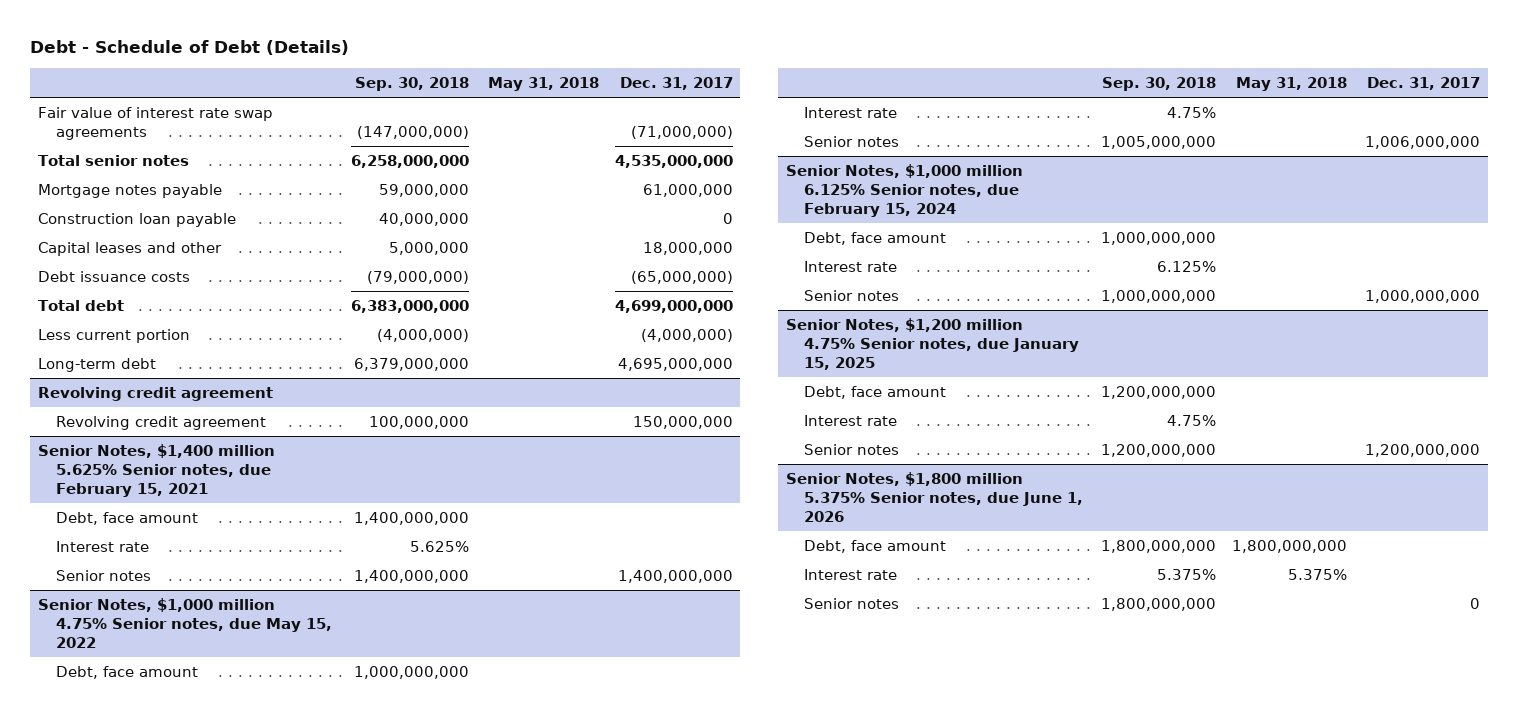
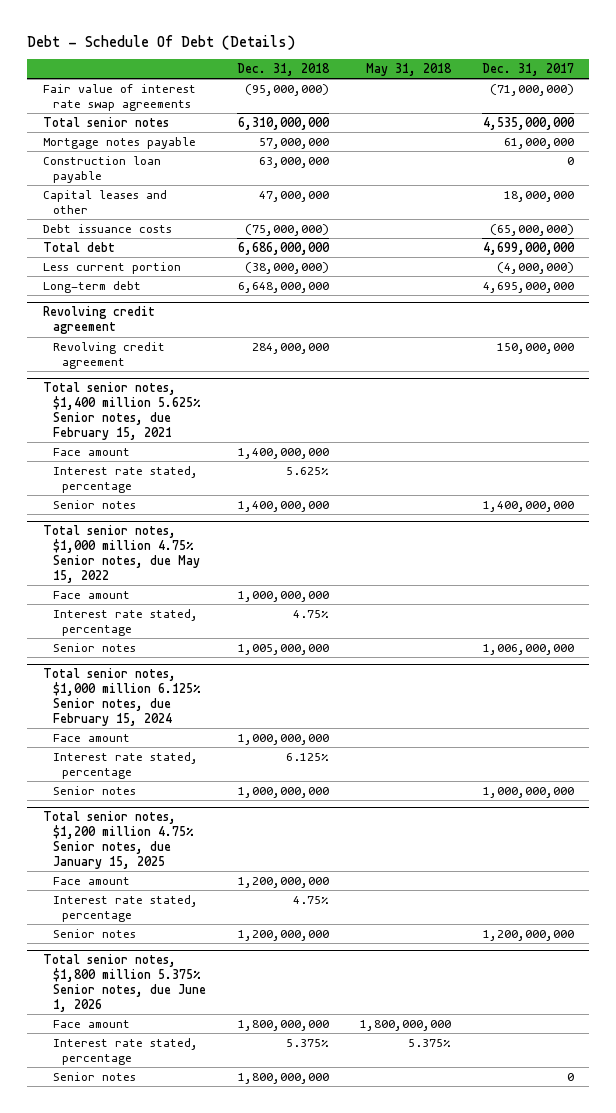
- Debt - Schedule of Debt (Details)
+ Debt - Schedule Of Debt (Details)
- | Sep. 30, 2018 | May 31, 2018 | Dec. 31, 2017
+ | Dec. 31, 2018 | May 31, 2018 | Dec. 31, 2017
- Senior Notes, $1,400 million 5.625% Senior notes, due February 15, 2021
- Debt, face amount | 1,400,000,000 | |
- Interest rate | 5.625% | |
+ Total senior notes, $1,400 million 5.625% Senior notes, due February 15, 2021
+ Face amount | 1,400,000,000 | |
+ Interest rate stated, percentage | 5.625% | |
- Senior Notes, $1,000 million 4.75% Senior notes, due May 15, 2022
- Debt, face amount | 1,000,000,000 | |
- Interest rate | 4.75% | |
+ Total senior notes, $1,000 million 4.75% Senior notes, due May 15, 2022
+ Face amount | 1,000,000,000 | |
+ Interest rate stated, percentage | 4.75% | |
- Senior Notes, $1,000 million 6.125% Senior notes, due February 15, 2024
- Debt, face amount | 1,000,000,000 | |
- Interest rate | 6.125% | |
+ Total senior notes, $1,000 million 6.125% Senior notes, due February 15, 2024
+ Face amount | 1,000,000,000 | |
+ Interest rate stated, percentage | 6.125% | |
- Senior Notes, $1,200 million 4.75% Senior notes, due January 15, 2025
- Debt, face amount | 1,200,000,000 | |
- Interest rate | 4.75% | |
+ Total senior notes, $1,200 million 4.75% Senior notes, due January 15, 2025
+ Face amount | 1,200,000,000 | |
+ Interest rate stated, percentage | 4.75% | |
- Senior Notes, $1,800 million 5.375% Senior notes, due June 1, 2026
- Debt, face amount | 1,800,000,000 | 1,800,000,000 |
- Interest rate | 5.375% | 5.375% |
+ Total senior notes, $1,800 million 5.375% Senior notes, due June 1, 2026
+ Face amount | 1,800,000,000 | 1,800,000,000 |
+ Interest rate stated, percentage | 5.375% | 5.375% |

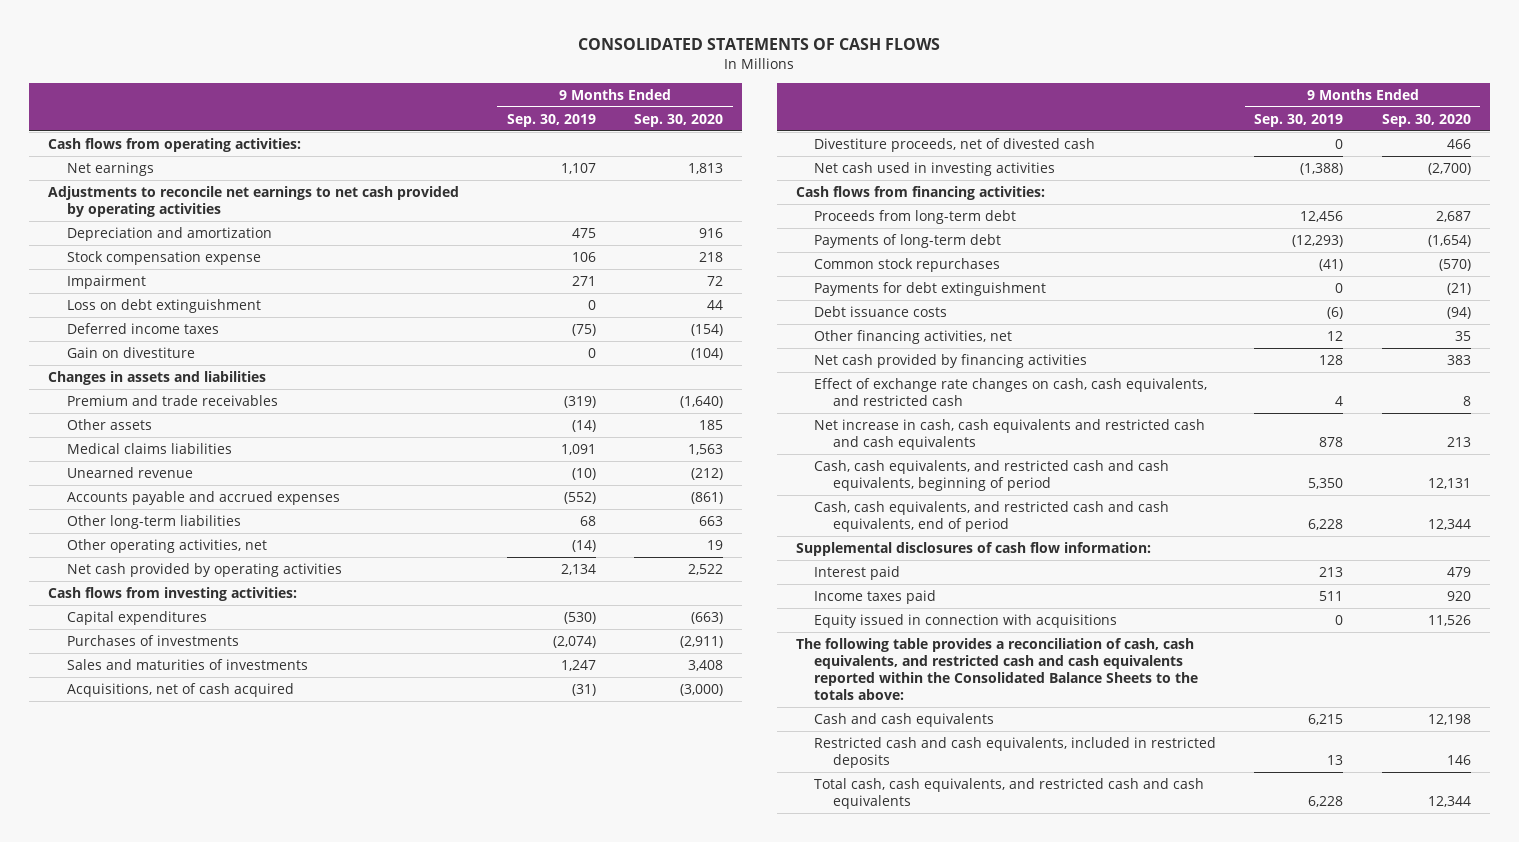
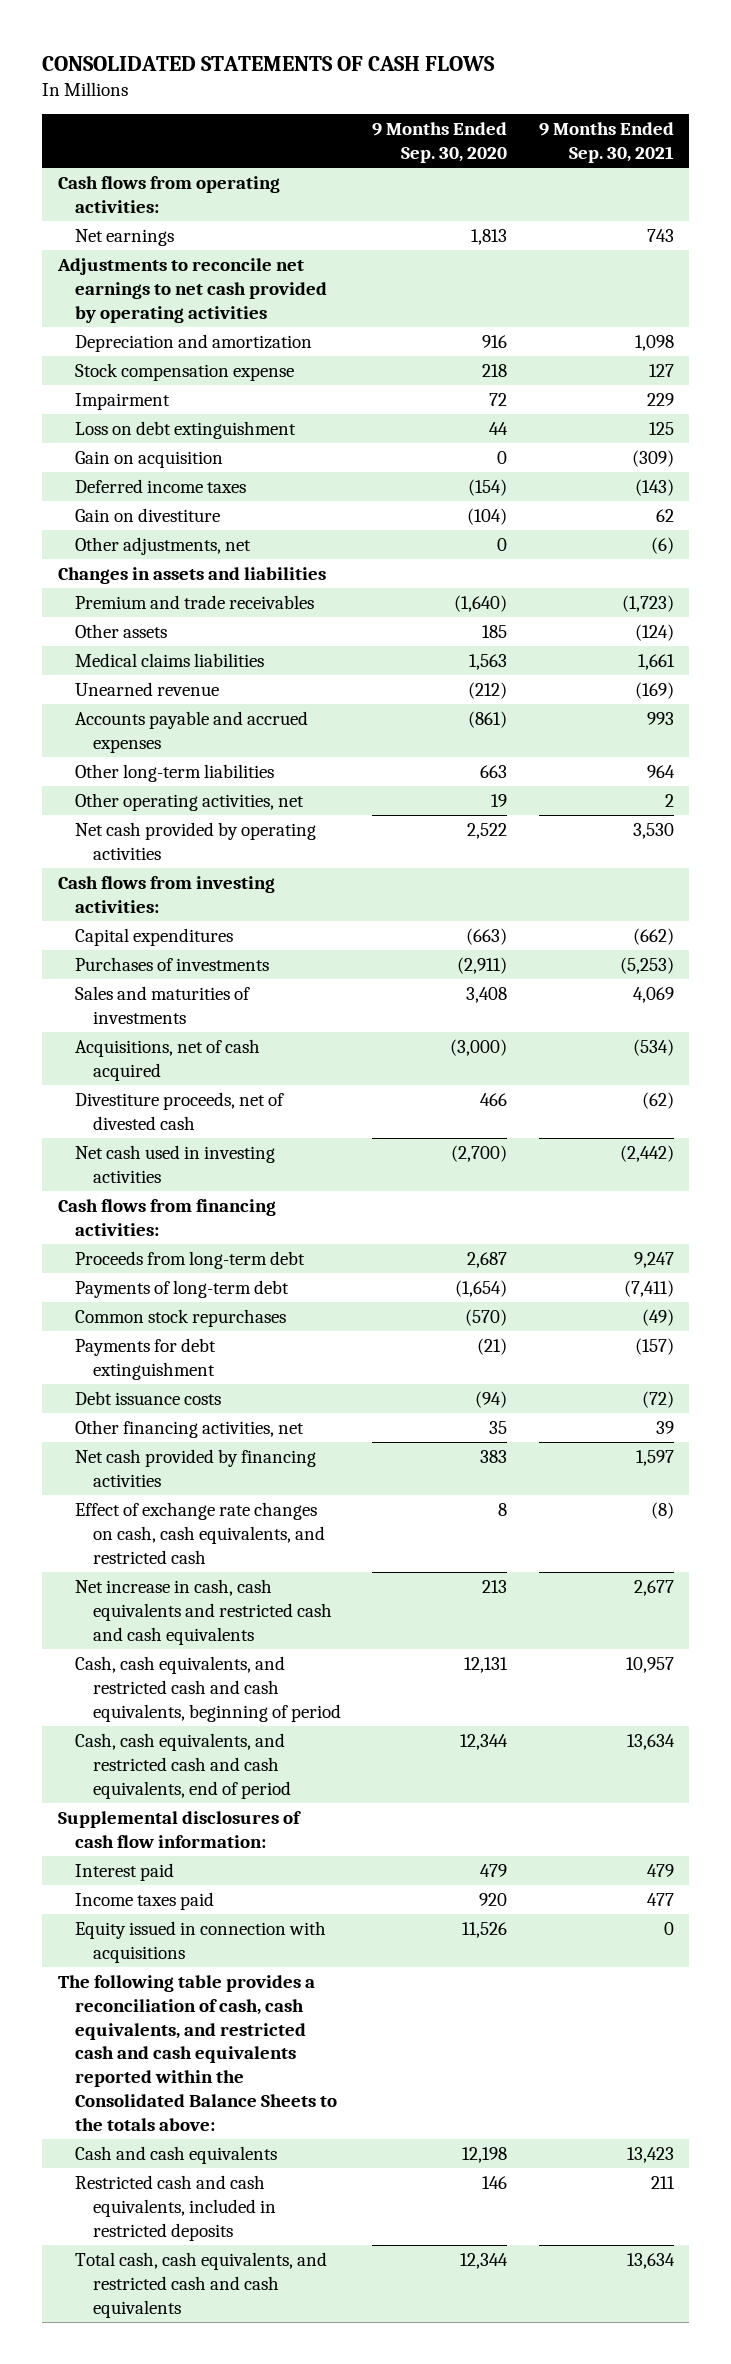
- | 9 Months Ended Sep. 30, 2019 | 9 Months Ended Sep. 30, 2020
+ | 9 Months Ended Sep. 30, 2020 | 9 Months Ended Sep. 30, 2021
+ Gain on acquisition | 0 | (309)
+ Other adjustments, net | 0 | (6)

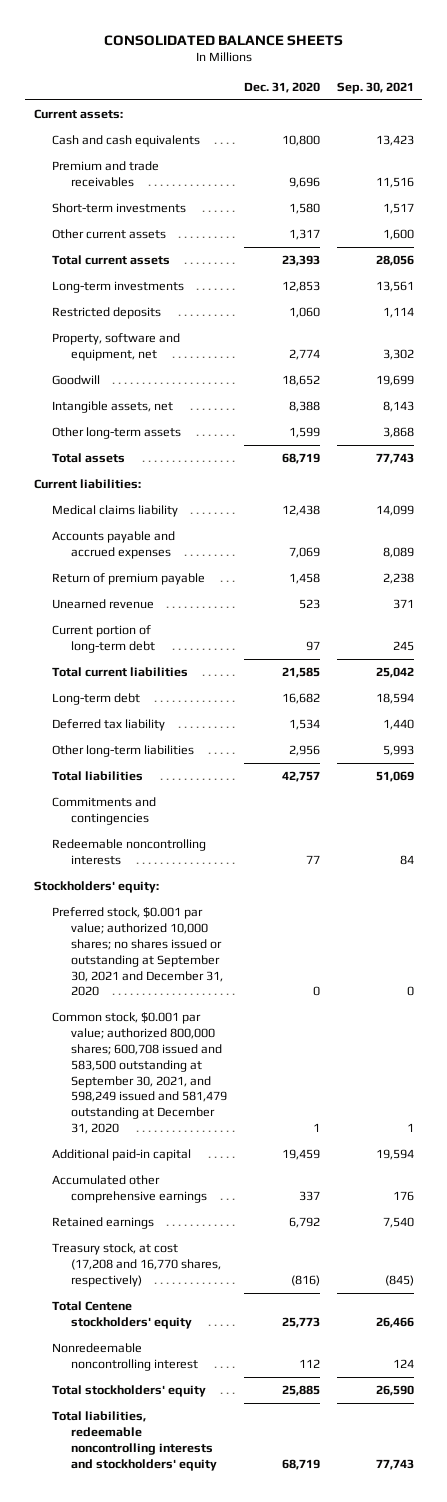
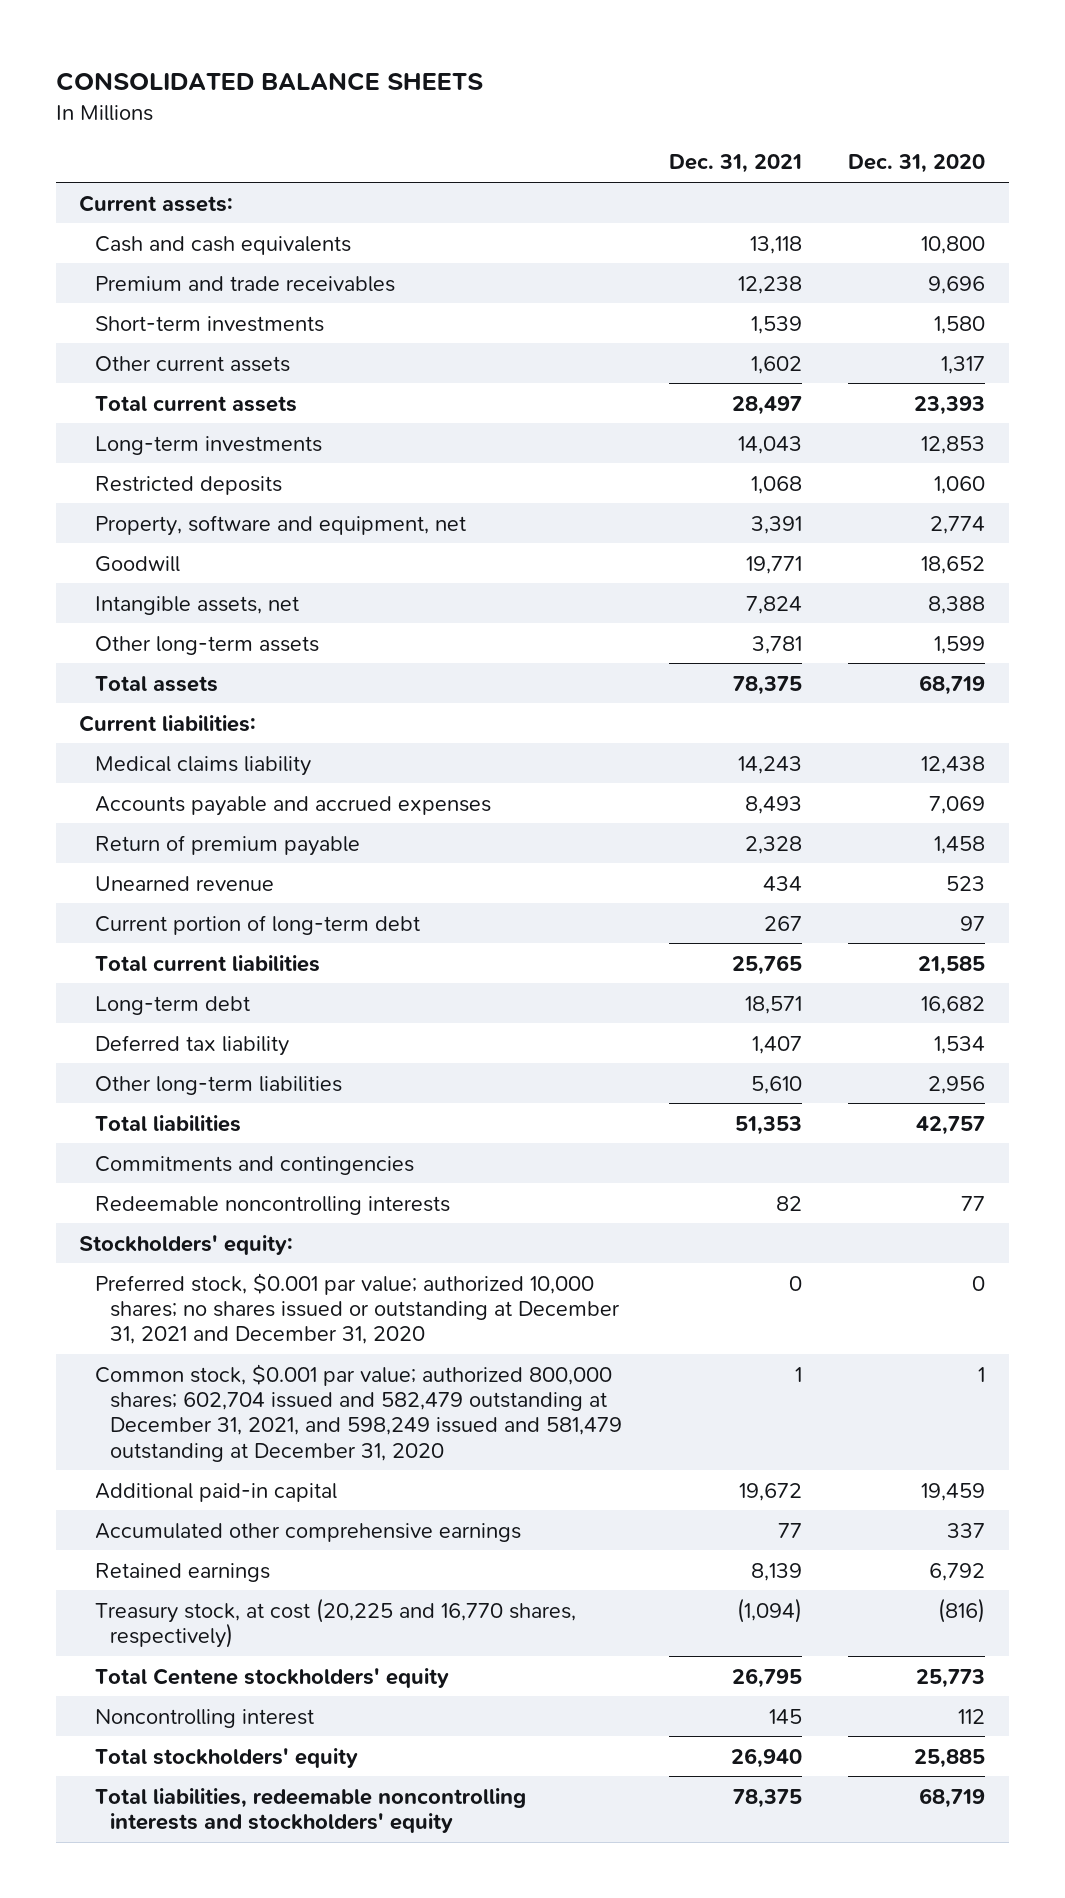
- | Dec. 31, 2020 | Sep. 30, 2021
+ | Dec. 31, 2021 | Dec. 31, 2020
- Preferred stock, $0.001 par value; authorized 10,000 shares; no shares issued or outstanding at September 30, 2021 and December 31, 2020 | 0 | 0
- Common stock, $0.001 par value; authorized 800,000 shares; 600,708 issued and 583,500 outstanding at September 30, 2021, and 598,249 issued and 581,479 outstanding at December 31, 2020 | 1 | 1
+ Preferred stock, $0.001 par value; authorized 10,000 shares; no shares issued or outstanding at December 31, 2021 and December 31, 2020 | 0 | 0
+ Common stock, $0.001 par value; authorized 800,000 shares; 602,704 issued and 582,479 outstanding at December 31, 2021, and 598,249 issued and 581,479 outstanding at December 31, 2020 | 1 | 1
- Treasury stock, at cost (17,208 and 16,770 shares, respectively) | (816) | (845)
+ Treasury stock, at cost (20,225 and 16,770 shares, respectively) | (1,094) | (816)
- Nonredeemable noncontrolling interest | 112 | 124
+ Noncontrolling interest | 145 | 112

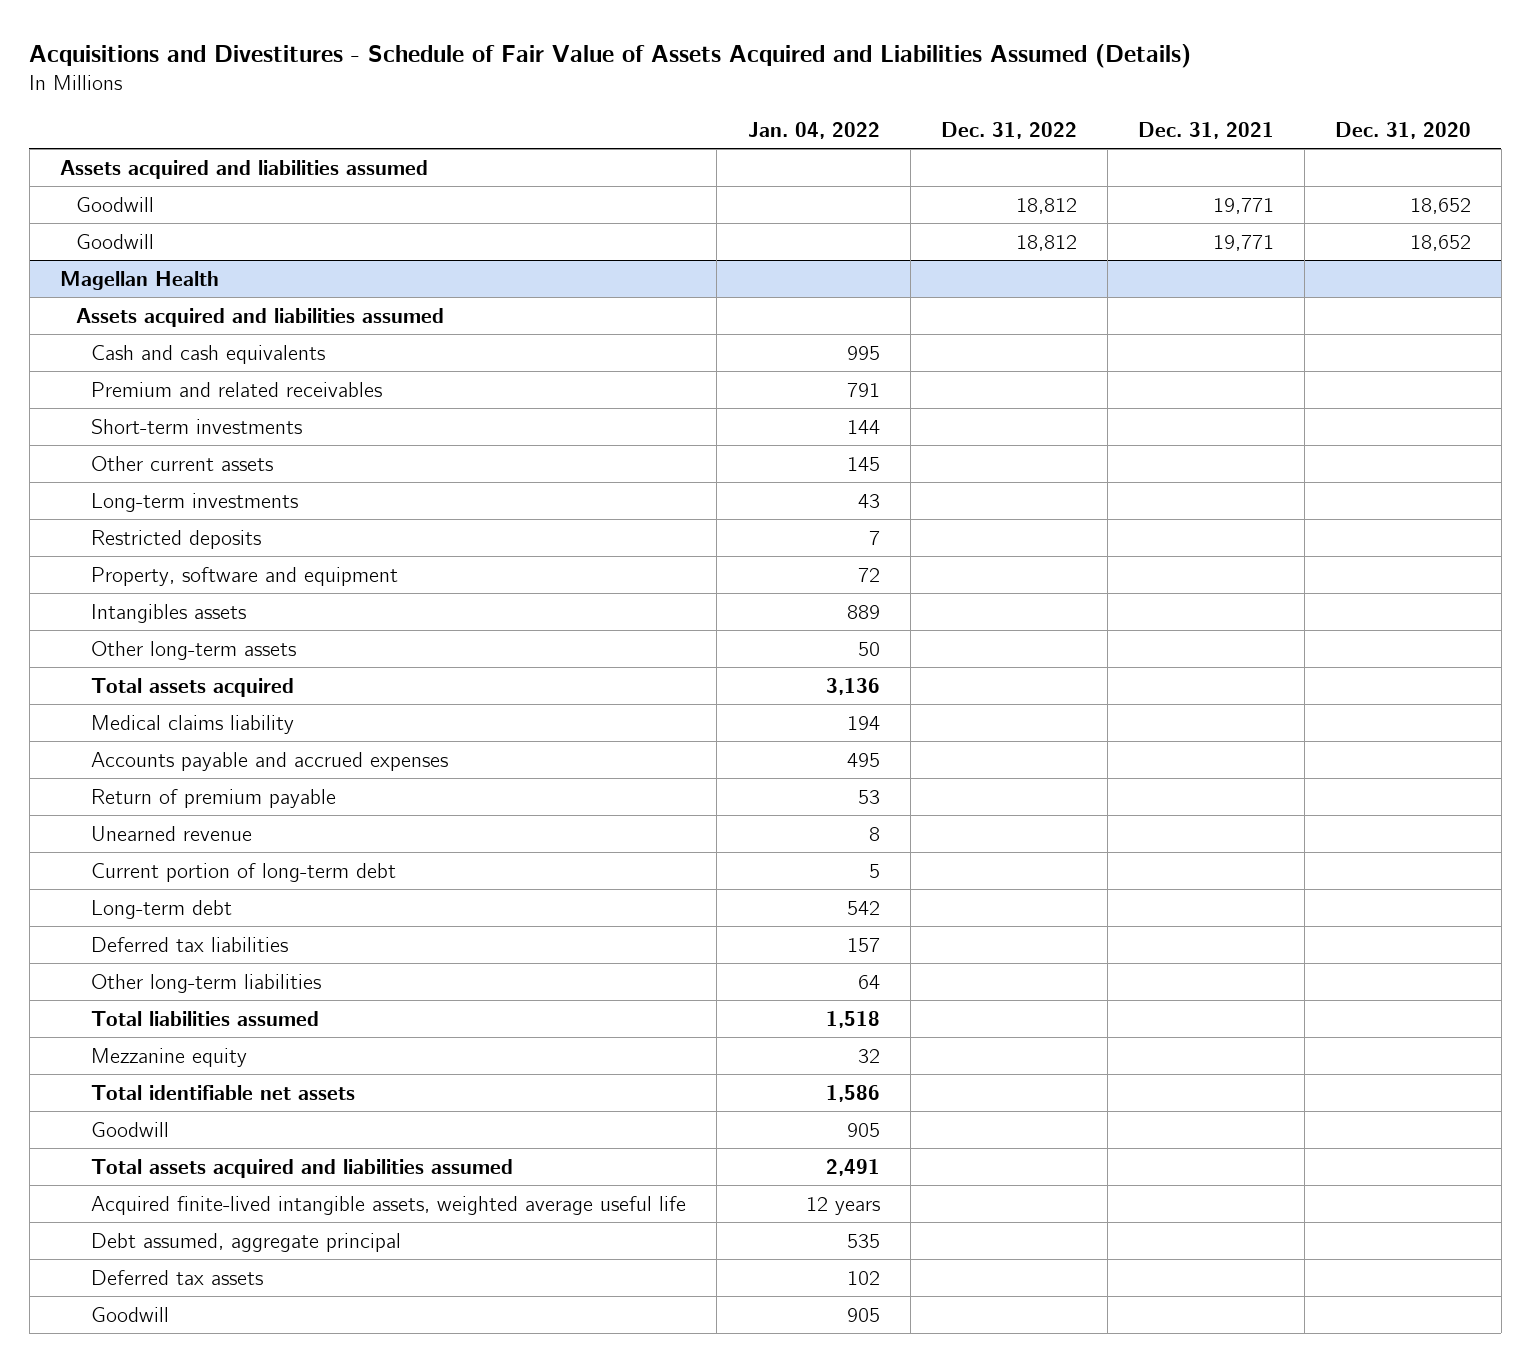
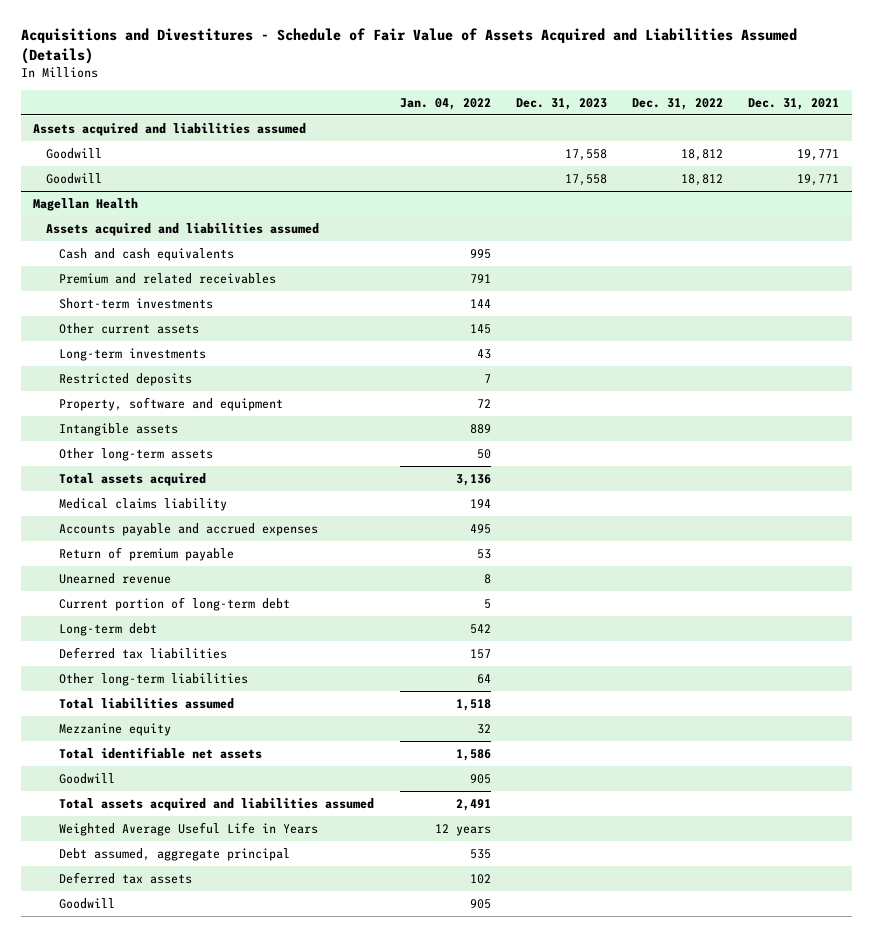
- | Jan. 04, 2022 | Dec. 31, 2022 | Dec. 31, 2021 | Dec. 31, 2020
+ | Jan. 04, 2022 | Dec. 31, 2023 | Dec. 31, 2022 | Dec. 31, 2021
@ Magellan Health
- Intangibles assets | 889 | | |
+ Intangible assets | 889 | | |
- Acquired finite-lived intangible assets, weighted average useful life | 12 years | | |
+ Weighted Average Useful Life in Years | 12 years | | |

